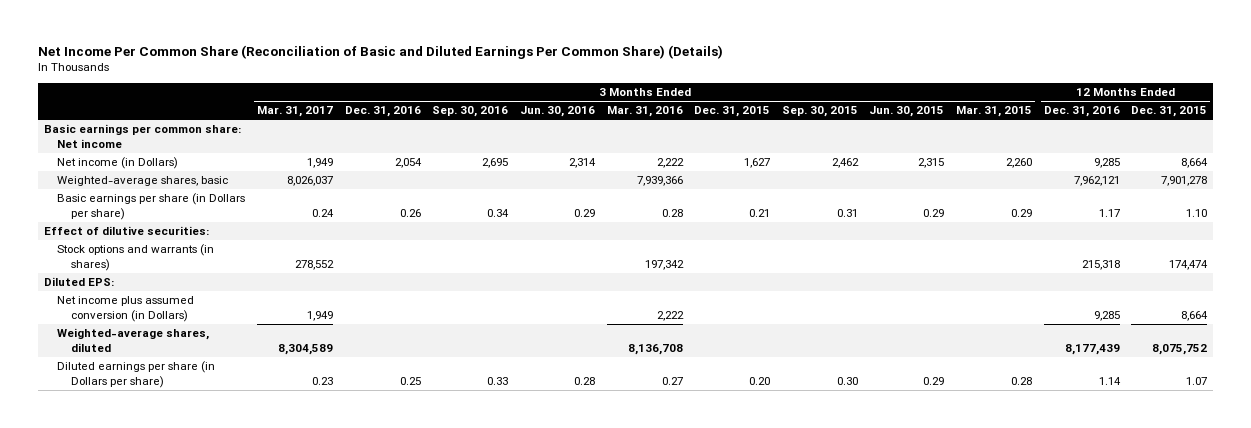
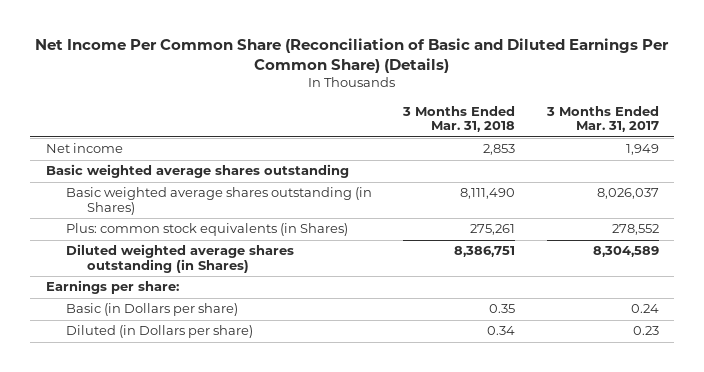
- | 3 Months Ended Mar. 31, 2017 | 3 Months Ended Dec. 31, 2016 | 3 Months Ended Sep. 30, 2016 | 3 Months Ended Jun. 30, 2016 | 3 Months Ended Mar. 31, 2016 | 3 Months Ended Dec. 31, 2015 | 3 Months Ended Sep. 30, 2015 | 3 Months Ended Jun. 30, 2015 | 3 Months Ended Mar. 31, 2015 | 12 Months Ended Dec. 31, 2016 | 12 Months Ended Dec. 31, 2015
+ | 3 Months Ended Mar. 31, 2018 | 3 Months Ended Mar. 31, 2017
- Basic earnings per common share: Net income
- Net income (in Dollars) | 1,949 | 2,054 | 2,695 | 2,314 | 2,222 | 1,627 | 2,462 | 2,315 | 2,260 | 9,285 | 8,664
- Weighted-average shares, basic | 8,026,037 | | | | 7,939,366 | | | | | 7,962,121 | 7,901,278
- Basic earnings per share (in Dollars per share) | 0.24 | 0.26 | 0.34 | 0.29 | 0.28 | 0.21 | 0.31 | 0.29 | 0.29 | 1.17 | 1.10
- Effect of dilutive securities:
- Stock options and warrants (in shares) | 278,552 | | | | 197,342 | | | | | 215,318 | 174,474
- Diluted EPS:
- Net income plus assumed conversion (in Dollars) | 1,949 | | | | 2,222 | | | | | 9,285 | 8,664
- Weighted-average shares, diluted | 8,304,589 | | | | 8,136,708 | | | | | 8,177,439 | 8,075,752
- Diluted earnings per share (in Dollars per share) | 0.23 | 0.25 | 0.33 | 0.28 | 0.27 | 0.20 | 0.30 | 0.29 | 0.28 | 1.14 | 1.07
+ Net income | 2,853 | 1,949
+ Basic weighted average shares outstanding
+ Basic weighted average shares outstanding (in Shares) | 8,111,490 | 8,026,037
+ Plus: common stock equivalents (in Shares) | 275,261 | 278,552
+ Diluted weighted average shares outstanding (in Shares) | 8,386,751 | 8,304,589
+ Earnings per share:
+ Basic (in Dollars per share) | 0.35 | 0.24
+ Diluted (in Dollars per share) | 0.34 | 0.23

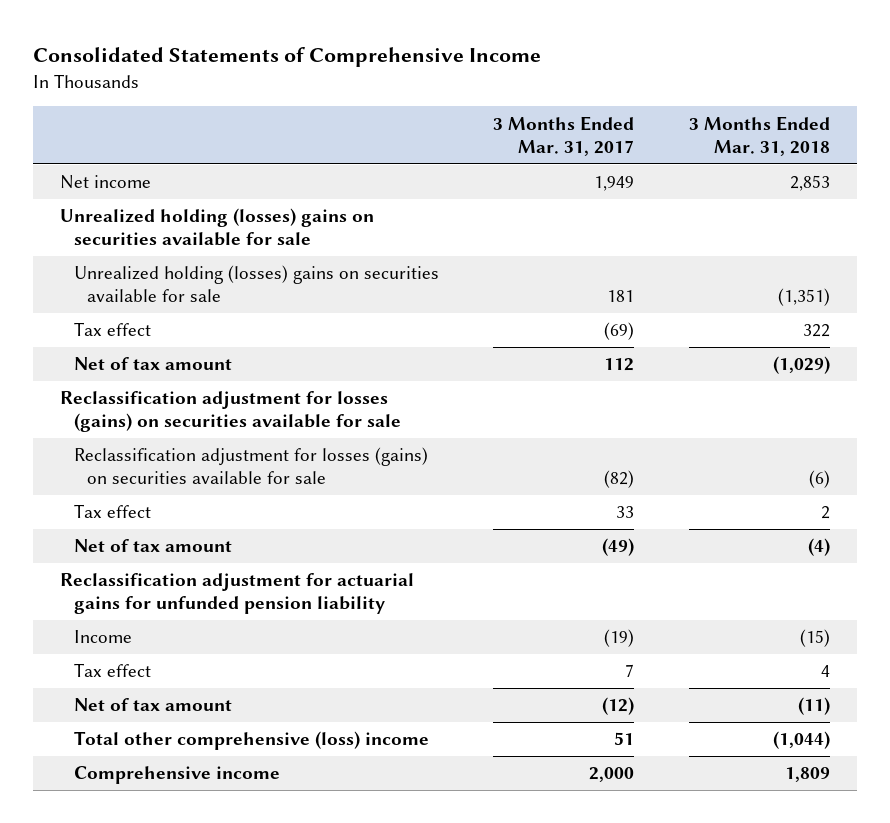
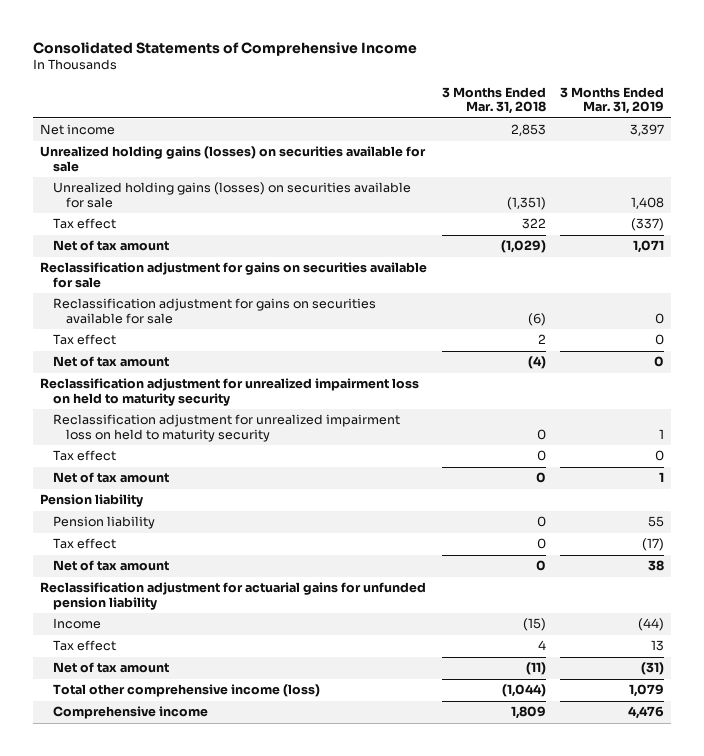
- | 3 Months Ended Mar. 31, 2017 | 3 Months Ended Mar. 31, 2018
+ | 3 Months Ended Mar. 31, 2018 | 3 Months Ended Mar. 31, 2019
- Unrealized holding (losses) gains on securities available for sale
- Unrealized holding (losses) gains on securities available for sale | 181 | (1,351)
+ Unrealized holding gains (losses) on securities available for sale
+ Unrealized holding gains (losses) on securities available for sale | (1,351) | 1,408
- Reclassification adjustment for losses (gains) on securities available for sale
- Reclassification adjustment for losses (gains) on securities available for sale | (82) | (6)
+ Reclassification adjustment for gains on securities available for sale
+ Reclassification adjustment for gains on securities available for sale | (6) | 0
+ Reclassification adjustment for unrealized impairment loss on held to maturity security
+ Reclassification adjustment for unrealized impairment loss on held to maturity security | 0 | 1
+ Tax effect | 0 | 0
+ Net of tax amount | 0 | 1
+ Pension liability
+ Pension liability | 0 | 55
+ Tax effect | 0 | (17)
+ Net of tax amount | 0 | 38
- Total other comprehensive (loss) income | 51 | (1,044)
+ Total other comprehensive income (loss) | (1,044) | 1,079

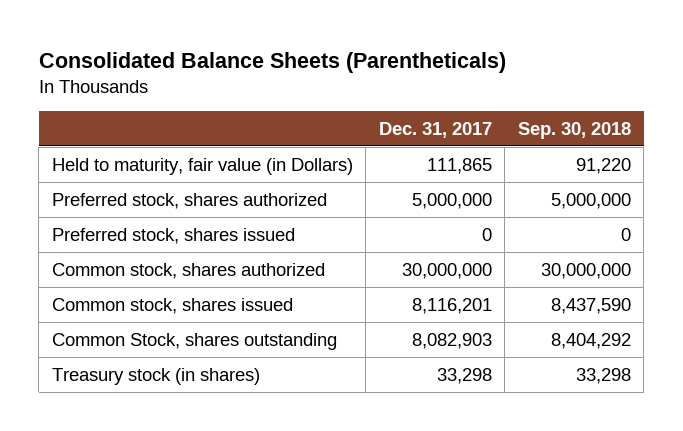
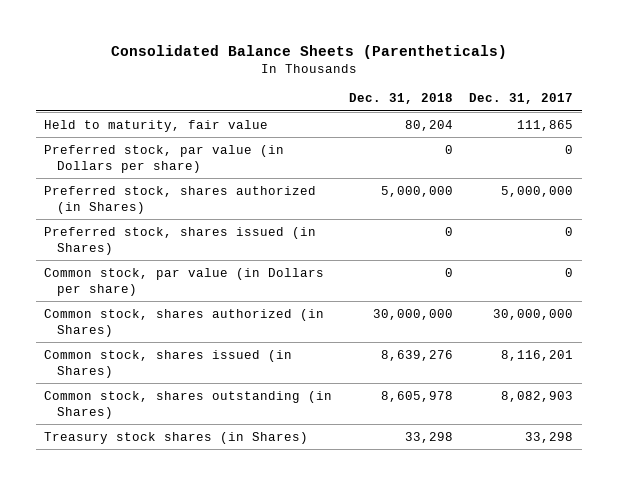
- | Dec. 31, 2017 | Sep. 30, 2018
+ | Dec. 31, 2018 | Dec. 31, 2017
- Held to maturity, fair value (in Dollars) | 111,865 | 91,220
- Preferred stock, shares authorized | 5,000,000 | 5,000,000
- Preferred stock, shares issued | 0 | 0
- Common stock, shares authorized | 30,000,000 | 30,000,000
- Common stock, shares issued | 8,116,201 | 8,437,590
- Common Stock, shares outstanding | 8,082,903 | 8,404,292
- Treasury stock (in shares) | 33,298 | 33,298
+ Held to maturity, fair value | 80,204 | 111,865
+ Preferred stock, par value (in Dollars per share) | 0 | 0
+ Preferred stock, shares authorized (in Shares) | 5,000,000 | 5,000,000
+ Preferred stock, shares issued (in Shares) | 0 | 0
+ Common stock, par value (in Dollars per share) | 0 | 0
+ Common stock, shares authorized (in Shares) | 30,000,000 | 30,000,000
+ Common stock, shares issued (in Shares) | 8,639,276 | 8,116,201
+ Common stock, shares outstanding (in Shares) | 8,605,978 | 8,082,903
+ Treasury stock shares (in Shares) | 33,298 | 33,298

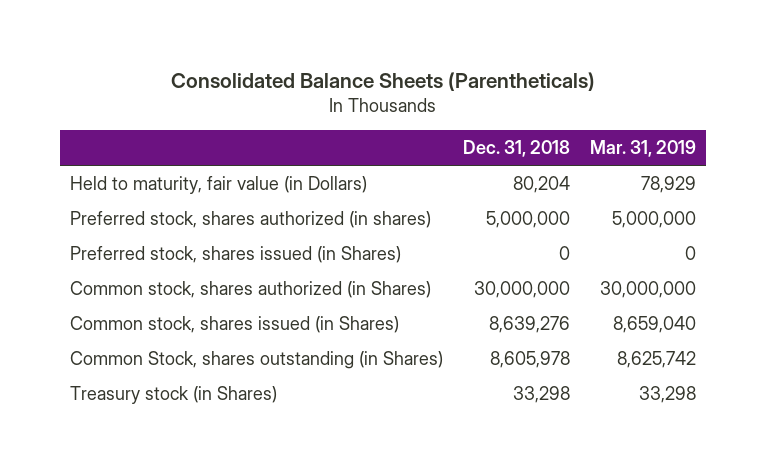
- | Dec. 31, 2018 | Dec. 31, 2017
+ | Dec. 31, 2018 | Mar. 31, 2019
- Held to maturity, fair value | 80,204 | 111,865
- Preferred stock, par value (in Dollars per share) | 0 | 0
- Preferred stock, shares authorized (in Shares) | 5,000,000 | 5,000,000
+ Held to maturity, fair value (in Dollars) | 80,204 | 78,929
+ Preferred stock, shares authorized (in shares) | 5,000,000 | 5,000,000
- Common stock, par value (in Dollars per share) | 0 | 0
- Common stock, shares outstanding (in Shares) | 8,605,978 | 8,082,903
- Treasury stock shares (in Shares) | 33,298 | 33,298
+ Common Stock, shares outstanding (in Shares) | 8,605,978 | 8,625,742
+ Treasury stock (in Shares) | 33,298 | 33,298

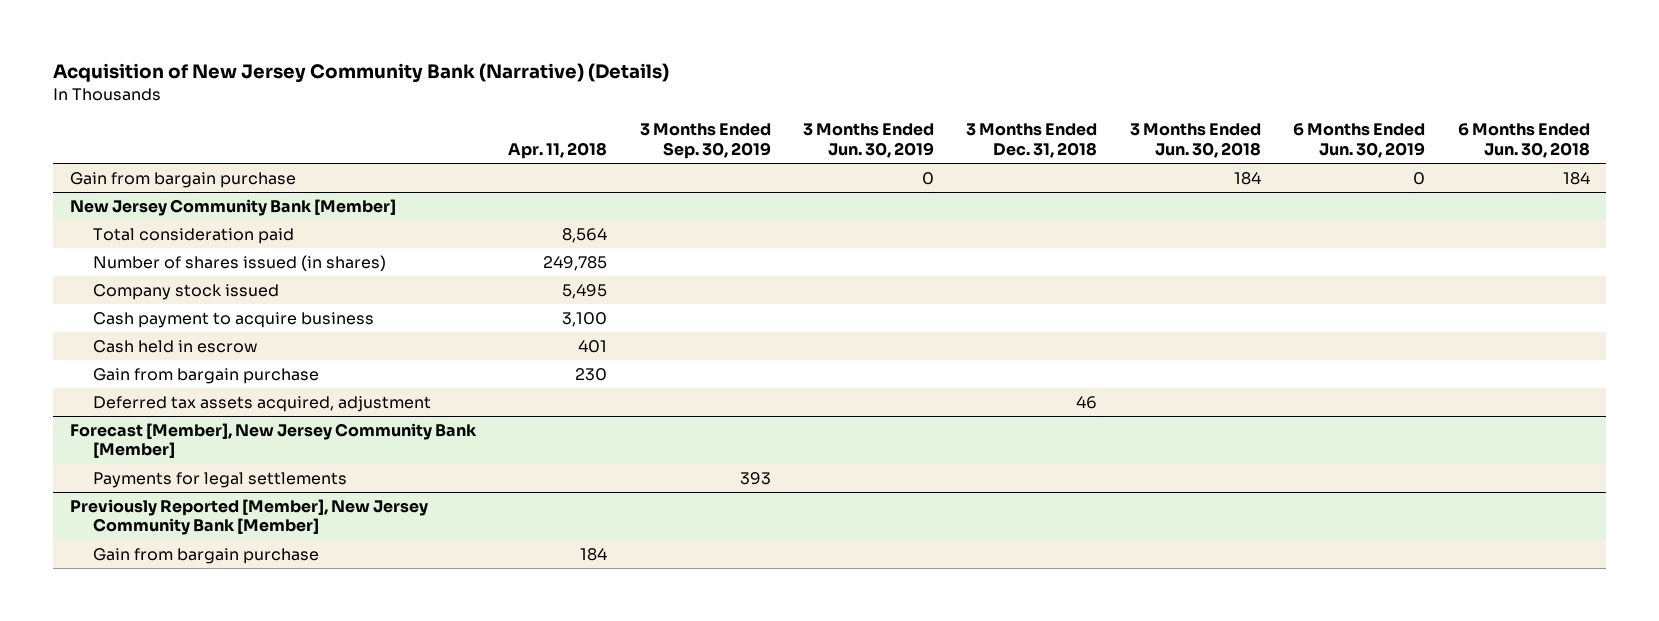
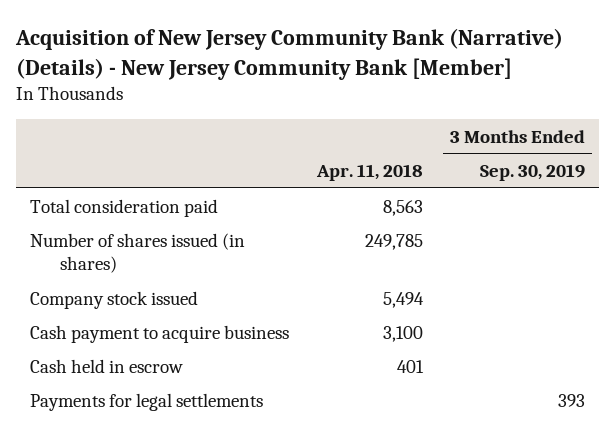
- Acquisition of New Jersey Community Bank (Narrative) (Details)
+ Acquisition of New Jersey Community Bank (Narrative) (Details) - New Jersey Community Bank [Member]
- | Apr. 11, 2018 | 3 Months Ended Sep. 30, 2019 | 3 Months Ended Jun. 30, 2019 | 3 Months Ended Dec. 31, 2018 | 3 Months Ended Jun. 30, 2018 | 6 Months Ended Jun. 30, 2019 | 6 Months Ended Jun. 30, 2018
+ | Apr. 11, 2018 | 3 Months Ended Sep. 30, 2019
- Gain from bargain purchase | | | 0 | | 184 | 0 | 184
- New Jersey Community Bank [Member]
- Total consideration paid | 8,564 | | | | | |
+ Total consideration paid | 8,563 |
- Company stock issued | 5,495 | | | | | |
+ Company stock issued | 5,494 |
- Gain from bargain purchase | 230 | | | | | |
- Deferred tax assets acquired, adjustment | | | | 46 | | |
- Forecast [Member], New Jersey Community Bank [Member]
- Previously Reported [Member], New Jersey Community Bank [Member]
- Gain from bargain purchase | 184 | | | | | |

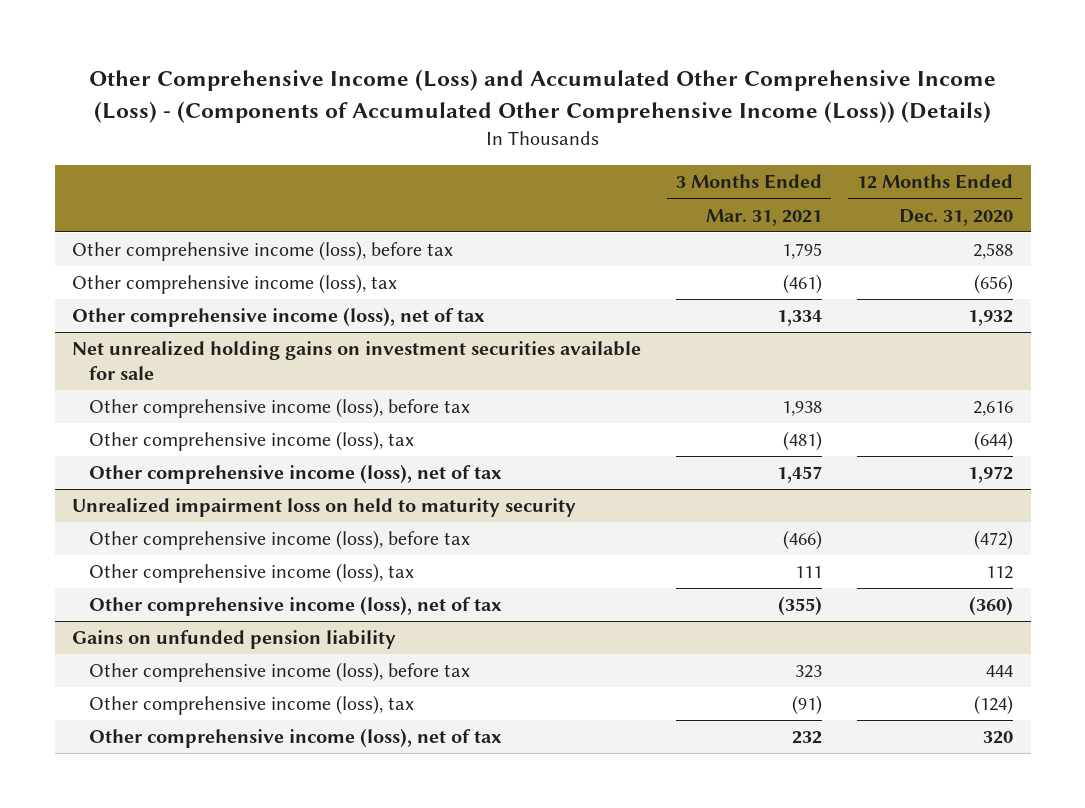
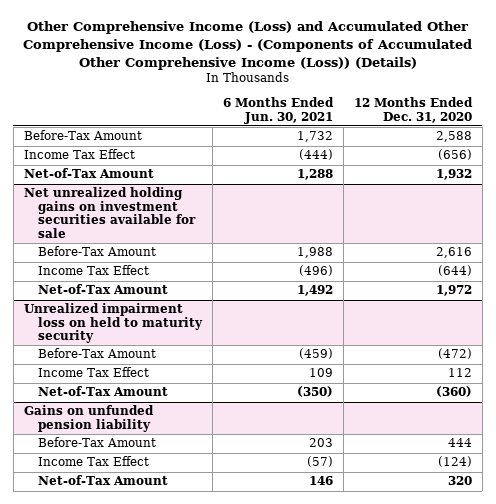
- | 3 Months Ended Mar. 31, 2021 | 12 Months Ended Dec. 31, 2020
+ | 6 Months Ended Jun. 30, 2021 | 12 Months Ended Dec. 31, 2020
- Other comprehensive income (loss), before tax | 1,795 | 2,588
- Other comprehensive income (loss), tax | (461) | (656)
- Other comprehensive income (loss), net of tax | 1,334 | 1,932
+ Before-Tax Amount | 1,732 | 2,588
+ Income Tax Effect | (444) | (656)
+ Net-of-Tax Amount | 1,288 | 1,932
@ Net unrealized holding gains on investment securities available for sale
- Other comprehensive income (loss), before tax | 1,938 | 2,616
- Other comprehensive income (loss), tax | (481) | (644)
- Other comprehensive income (loss), net of tax | 1,457 | 1,972
+ Before-Tax Amount | 1,988 | 2,616
+ Income Tax Effect | (496) | (644)
+ Net-of-Tax Amount | 1,492 | 1,972
@ Unrealized impairment loss on held to maturity security
- Other comprehensive income (loss), before tax | (466) | (472)
- Other comprehensive income (loss), tax | 111 | 112
- Other comprehensive income (loss), net of tax | (355) | (360)
+ Before-Tax Amount | (459) | (472)
+ Income Tax Effect | 109 | 112
+ Net-of-Tax Amount | (350) | (360)
@ Gains on unfunded pension liability
- Other comprehensive income (loss), before tax | 323 | 444
- Other comprehensive income (loss), tax | (91) | (124)
- Other comprehensive income (loss), net of tax | 232 | 320
+ Before-Tax Amount | 203 | 444
+ Income Tax Effect | (57) | (124)
+ Net-of-Tax Amount | 146 | 320

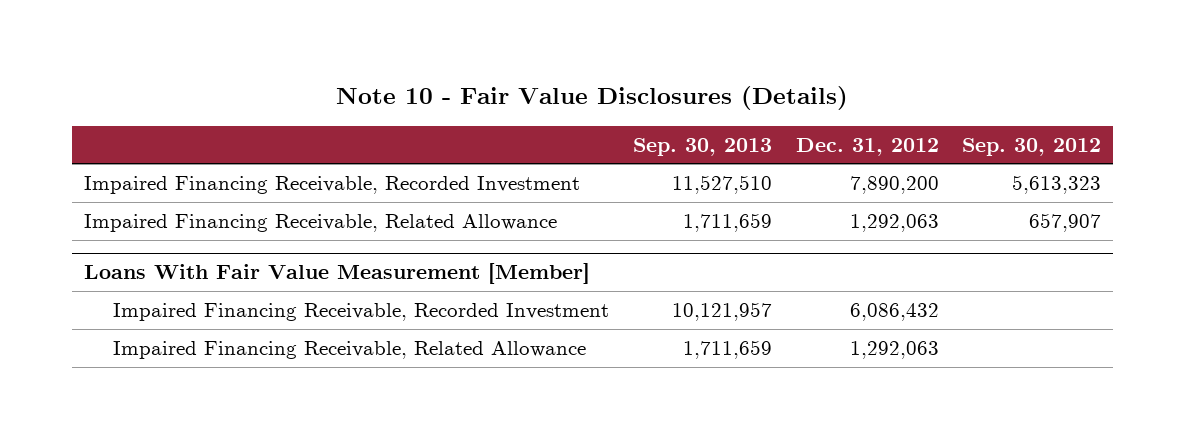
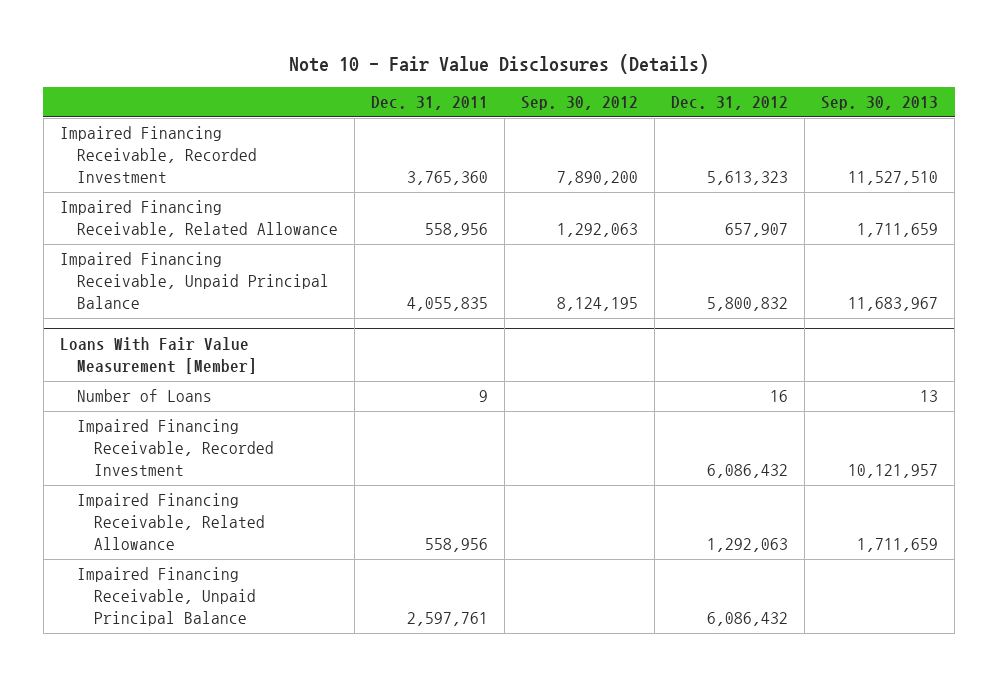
- | Sep. 30, 2013 | Dec. 31, 2012 | Sep. 30, 2012
+ | Dec. 31, 2011 | Sep. 30, 2012 | Dec. 31, 2012 | Sep. 30, 2013
- Impaired Financing Receivable, Recorded Investment | 11,527,510 | 7,890,200 | 5,613,323
- Impaired Financing Receivable, Related Allowance | 1,711,659 | 1,292,063 | 657,907
+ Impaired Financing Receivable, Recorded Investment | 3,765,360 | 7,890,200 | 5,613,323 | 11,527,510
+ Impaired Financing Receivable, Related Allowance | 558,956 | 1,292,063 | 657,907 | 1,711,659
+ Impaired Financing Receivable, Unpaid Principal Balance | 4,055,835 | 8,124,195 | 5,800,832 | 11,683,967
@ Loans With Fair Value Measurement [Member]
+ Number of Loans | 9 | | 16 | 13
+ Impaired Financing Receivable, Unpaid Principal Balance | 2,597,761 | | 6,086,432 |

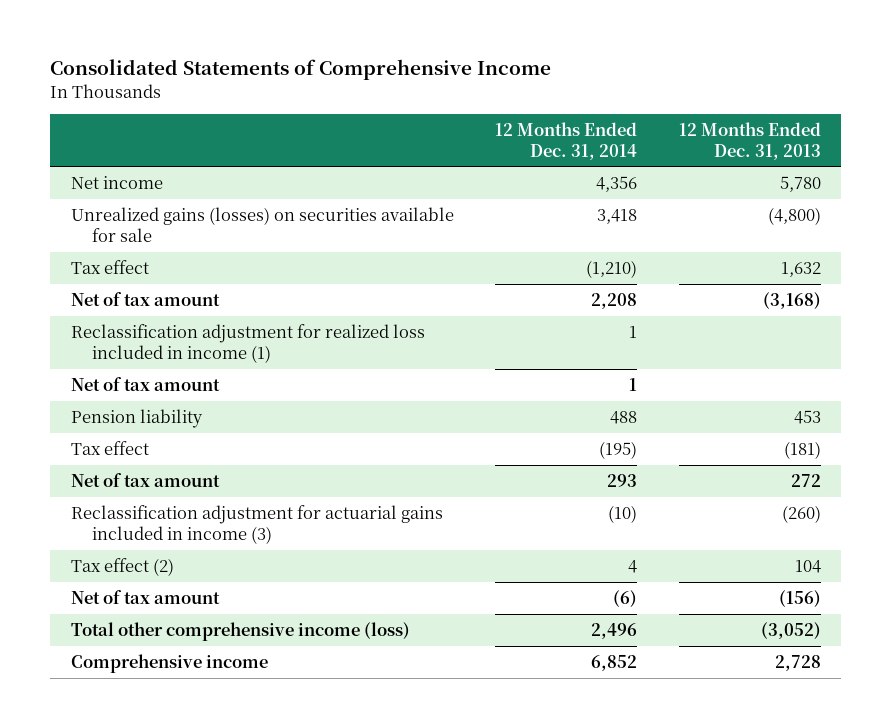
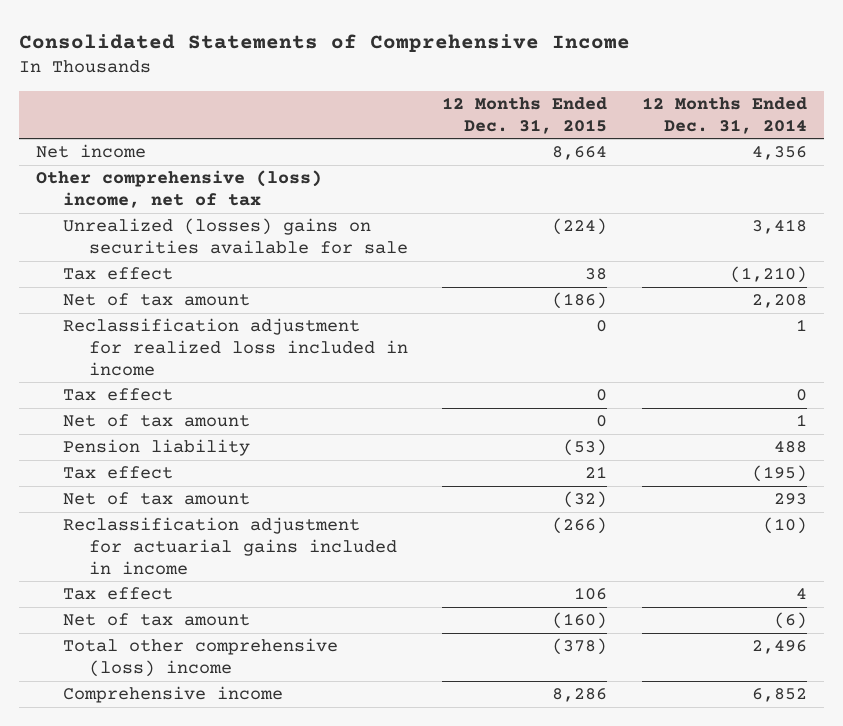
- | 12 Months Ended Dec. 31, 2014 | 12 Months Ended Dec. 31, 2013
+ | 12 Months Ended Dec. 31, 2015 | 12 Months Ended Dec. 31, 2014
- Unrealized gains (losses) on securities available for sale | 3,418 | (4,800)
+ Other comprehensive (loss) income, net of tax
+ Unrealized (losses) gains on securities available for sale | (224) | 3,418
- Reclassification adjustment for realized loss included in income (1) | 1 |
+ Reclassification adjustment for realized loss included in income | 0 | 1
+ Tax effect | 0 | 0
- Reclassification adjustment for actuarial gains included in income (3) | (10) | (260)
- Tax effect (2) | 4 | 104
+ Reclassification adjustment for actuarial gains included in income | (266) | (10)
+ Tax effect | 106 | 4
- Total other comprehensive income (loss) | 2,496 | (3,052)
+ Total other comprehensive (loss) income | (378) | 2,496

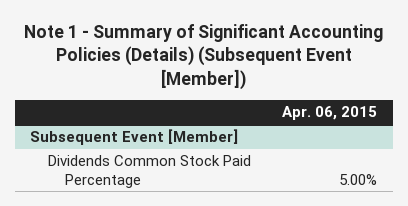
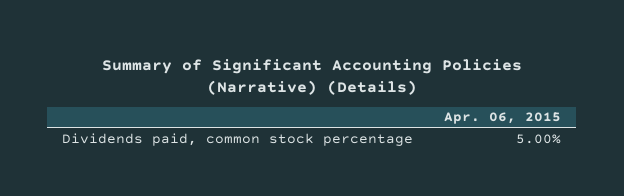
- Note 1 - Summary of Significant Accounting Policies (Details) (Subsequent Event [Member])
+ Summary of Significant Accounting Policies (Narrative) (Details)
- Subsequent Event [Member]
- Dividends Common Stock Paid Percentage | 5.00%
+ Dividends paid, common stock percentage | 5.00%

